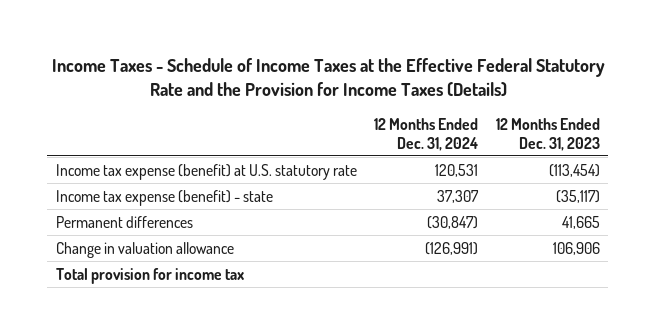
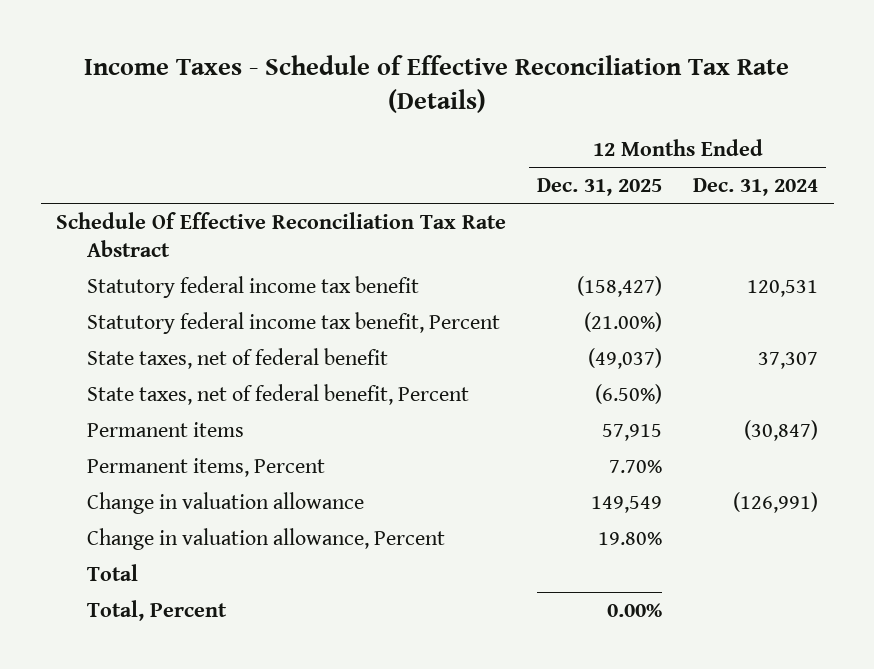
- Income Taxes - Schedule of Income Taxes at the Effective Federal Statutory Rate and the Provision for Income Taxes (Details)
+ Income Taxes - Schedule of Effective Reconciliation Tax Rate (Details)
- | 12 Months Ended Dec. 31, 2024 | 12 Months Ended Dec. 31, 2023
+ | 12 Months Ended Dec. 31, 2025 | 12 Months Ended Dec. 31, 2024
- Income tax expense (benefit) at U.S. statutory rate | 120,531 | (113,454)
- Income tax expense (benefit) - state | 37,307 | (35,117)
- Permanent differences | (30,847) | 41,665
+ Schedule Of Effective Reconciliation Tax Rate Abstract
+ Statutory federal income tax benefit | (158,427) | 120,531
+ Statutory federal income tax benefit, Percent | (21.00%) |
+ State taxes, net of federal benefit | (49,037) | 37,307
+ State taxes, net of federal benefit, Percent | (6.50%) |
+ Permanent items | 57,915 | (30,847)
+ Permanent items, Percent | 7.70% |
- Total provision for income tax
+ Change in valuation allowance, Percent | 19.80% |
+ Total
+ Total, Percent | 0.00% |

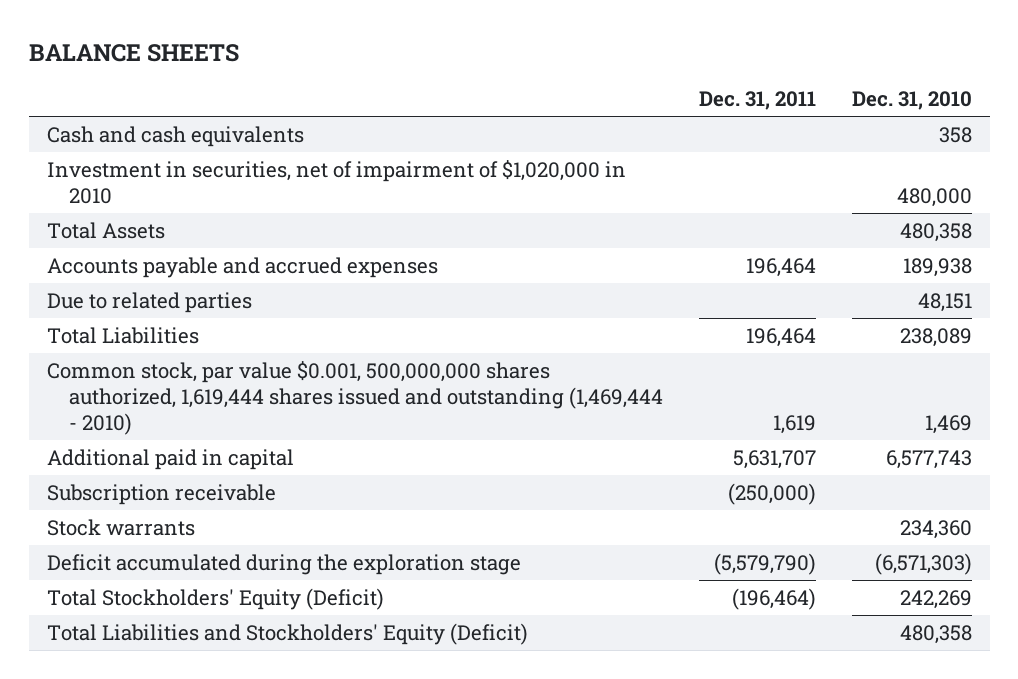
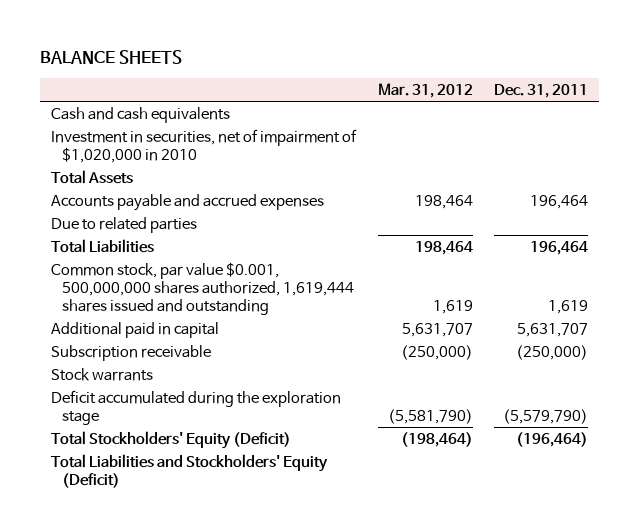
- | Dec. 31, 2011 | Dec. 31, 2010
+ | Mar. 31, 2012 | Dec. 31, 2011
- Common stock, par value $0.001, 500,000,000 shares authorized, 1,619,444 shares issued and outstanding (1,469,444 - 2010) | 1,619 | 1,469
+ Common stock, par value $0.001, 500,000,000 shares authorized, 1,619,444 shares issued and outstanding | 1,619 | 1,619

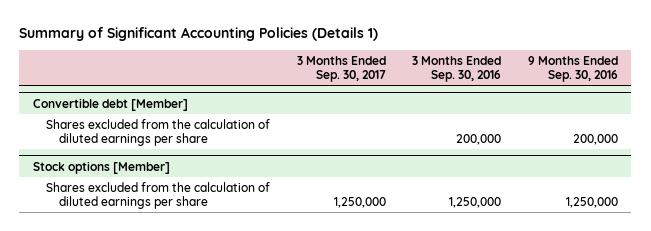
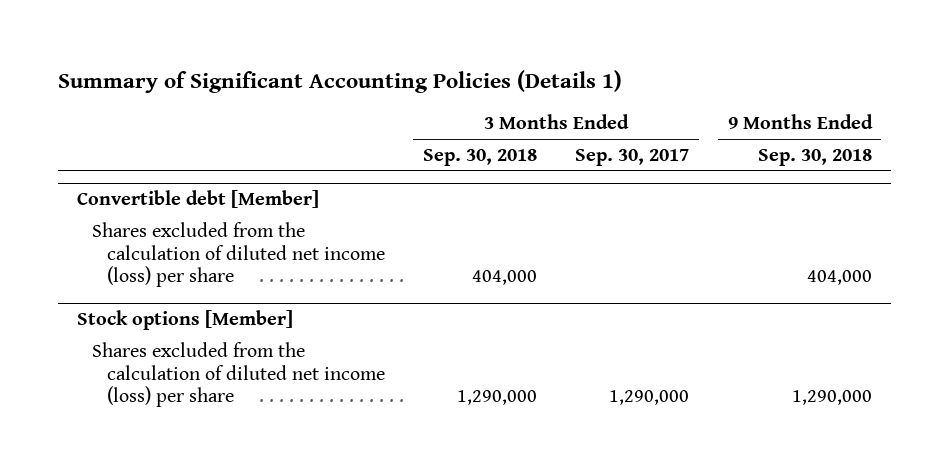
- | 3 Months Ended Sep. 30, 2017 | 3 Months Ended Sep. 30, 2016 | 9 Months Ended Sep. 30, 2016
+ | 3 Months Ended Sep. 30, 2018 | 3 Months Ended Sep. 30, 2017 | 9 Months Ended Sep. 30, 2018
@ Convertible debt [Member]
- Shares excluded from the calculation of diluted earnings per share | | 200,000 | 200,000
+ Shares excluded from the calculation of diluted net income (loss) per share | 404,000 | | 404,000
@ Stock options [Member]
- Shares excluded from the calculation of diluted earnings per share | 1,250,000 | 1,250,000 | 1,250,000
+ Shares excluded from the calculation of diluted net income (loss) per share | 1,290,000 | 1,290,000 | 1,290,000

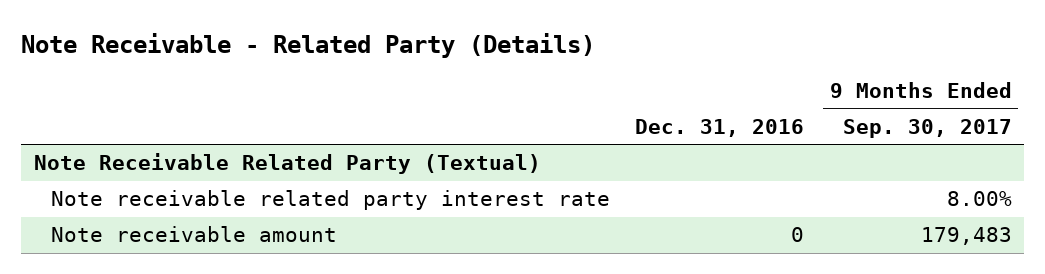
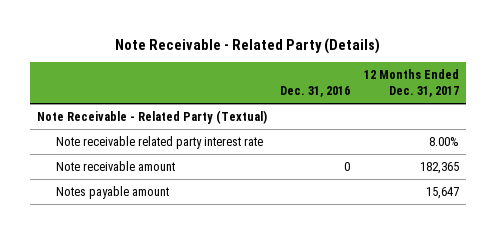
- | Dec. 31, 2016 | 9 Months Ended Sep. 30, 2017
+ | Dec. 31, 2016 | 12 Months Ended Dec. 31, 2017
- Note Receivable Related Party (Textual)
+ Note Receivable - Related Party (Textual)
+ Notes payable amount | | 15,647

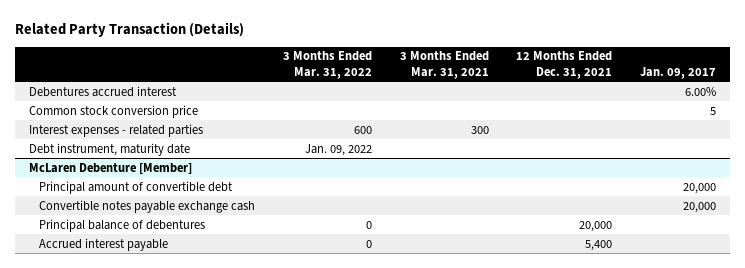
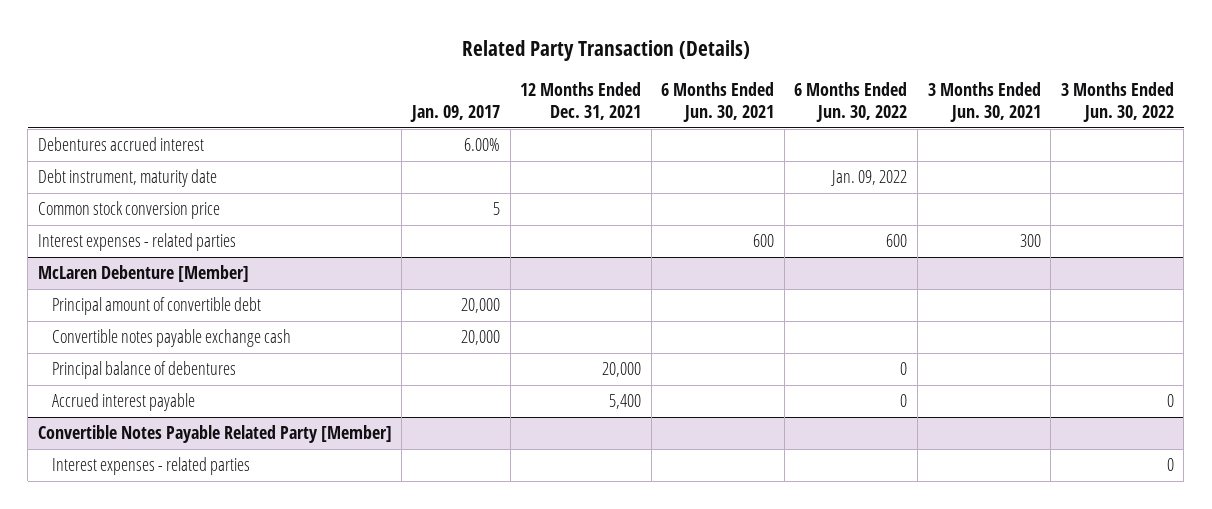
- | 3 Months Ended Mar. 31, 2022 | 3 Months Ended Mar. 31, 2021 | 12 Months Ended Dec. 31, 2021 | Jan. 09, 2017
+ | Jan. 09, 2017 | 12 Months Ended Dec. 31, 2021 | 6 Months Ended Jun. 30, 2021 | 6 Months Ended Jun. 30, 2022 | 3 Months Ended Jun. 30, 2021 | 3 Months Ended Jun. 30, 2022
moved up: Debt instrument, maturity date | | | | Jan. 09, 2022 | |
+ Convertible Notes Payable Related Party [Member]
+ Interest expenses - related parties | | | | | | 0

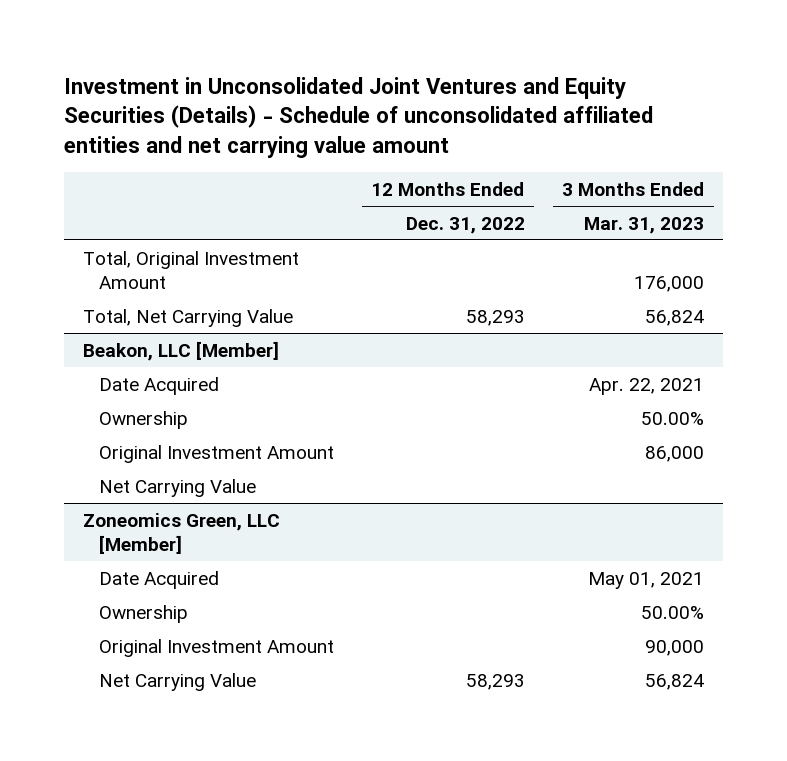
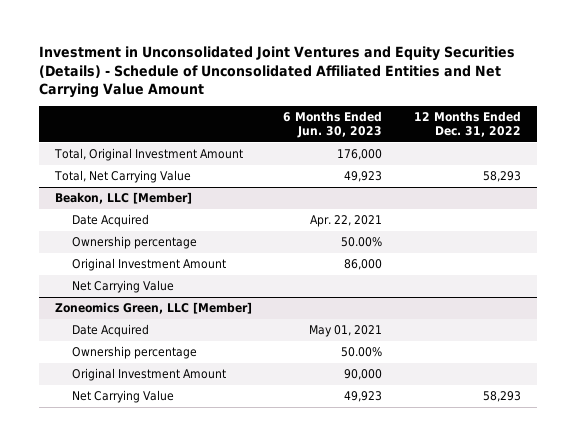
- Investment in Unconsolidated Joint Ventures and Equity Securities (Details) - Schedule of unconsolidated affiliated entities and net carrying value amount
+ Investment in Unconsolidated Joint Ventures and Equity Securities (Details) - Schedule of Unconsolidated Affiliated Entities and Net Carrying Value Amount
- | 12 Months Ended Dec. 31, 2022 | 3 Months Ended Mar. 31, 2023
+ | 6 Months Ended Jun. 30, 2023 | 12 Months Ended Dec. 31, 2022
@ Beakon, LLC [Member]
- Ownership | | 50.00%
+ Ownership percentage | 50.00% |
@ Zoneomics Green, LLC [Member]
- Ownership | | 50.00%
+ Ownership percentage | 50.00% |

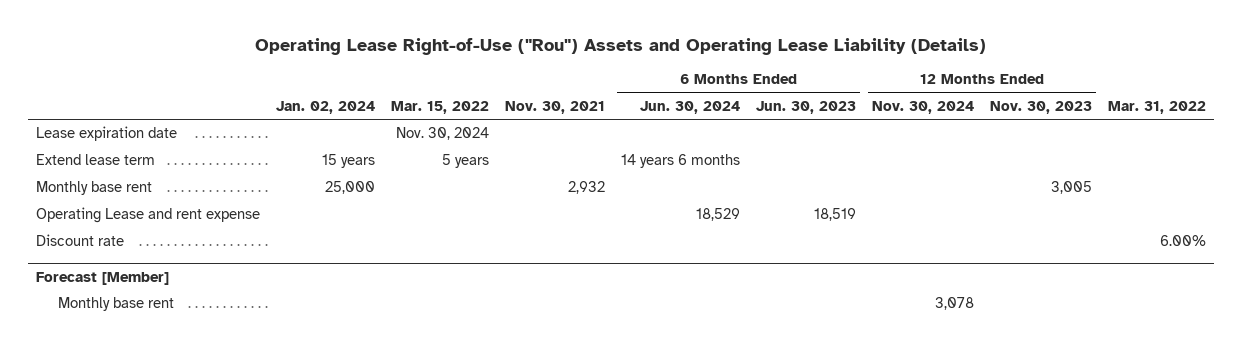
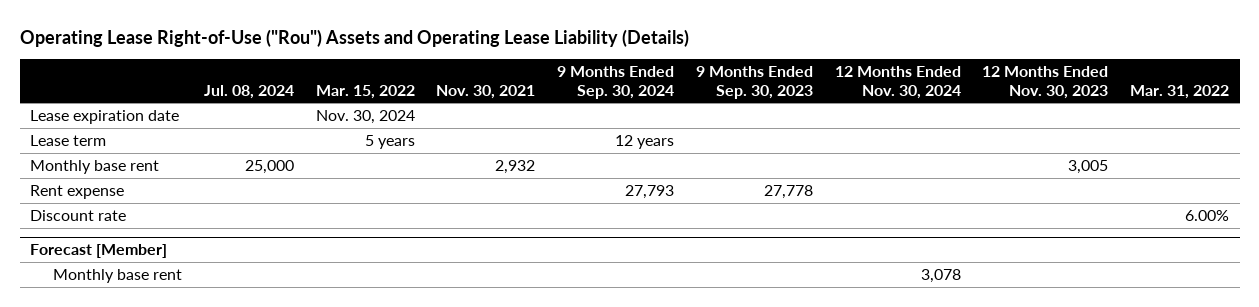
- | Jan. 02, 2024 | Mar. 15, 2022 | Nov. 30, 2021 | 6 Months Ended Jun. 30, 2024 | 6 Months Ended Jun. 30, 2023 | 12 Months Ended Nov. 30, 2024 | 12 Months Ended Nov. 30, 2023 | Mar. 31, 2022
+ | Jul. 08, 2024 | Mar. 15, 2022 | Nov. 30, 2021 | 9 Months Ended Sep. 30, 2024 | 9 Months Ended Sep. 30, 2023 | 12 Months Ended Nov. 30, 2024 | 12 Months Ended Nov. 30, 2023 | Mar. 31, 2022
- Extend lease term | 15 years | 5 years | | 14 years 6 months | | | |
+ Lease term | | 5 years | | 12 years | | | |
- Operating Lease and rent expense | | | | 18,529 | 18,519 | | |
+ Rent expense | | | | 27,793 | 27,778 | | |

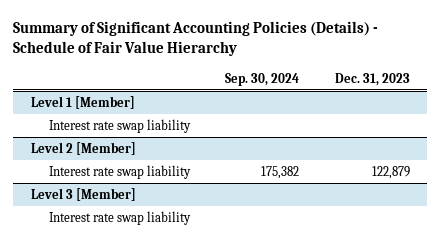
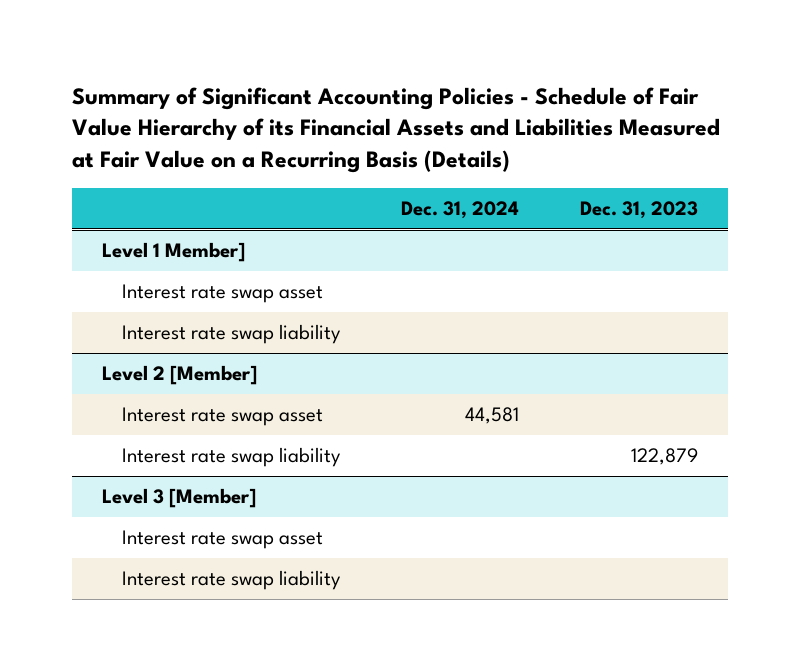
- Summary of Significant Accounting Policies (Details) - Schedule of Fair Value Hierarchy
+ Summary of Significant Accounting Policies - Schedule of Fair Value Hierarchy of its Financial Assets and Liabilities Measured at Fair Value on a Recurring Basis (Details)
- | Sep. 30, 2024 | Dec. 31, 2023
+ | Dec. 31, 2024 | Dec. 31, 2023
- Level 1 [Member]
+ Level 1 Member]
+ Interest rate swap asset
@ Level 2 [Member]
+ Interest rate swap asset | 44,581 |
@ Level 3 [Member]
+ Interest rate swap asset

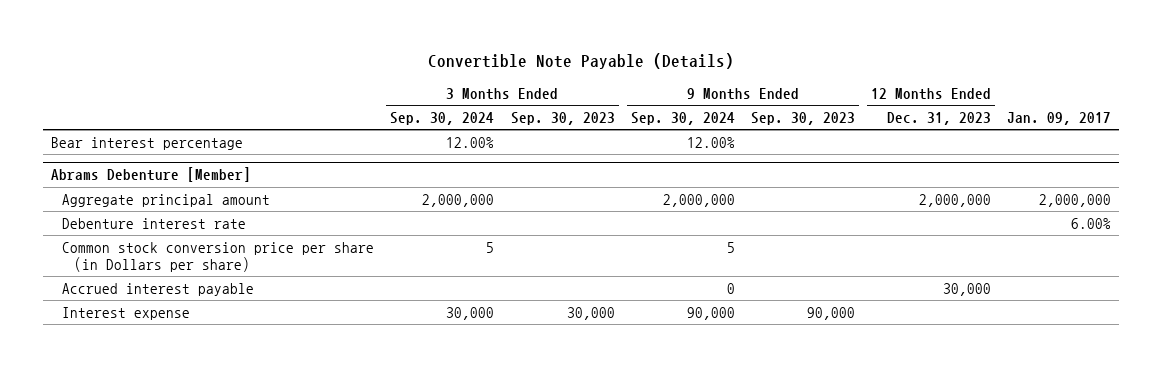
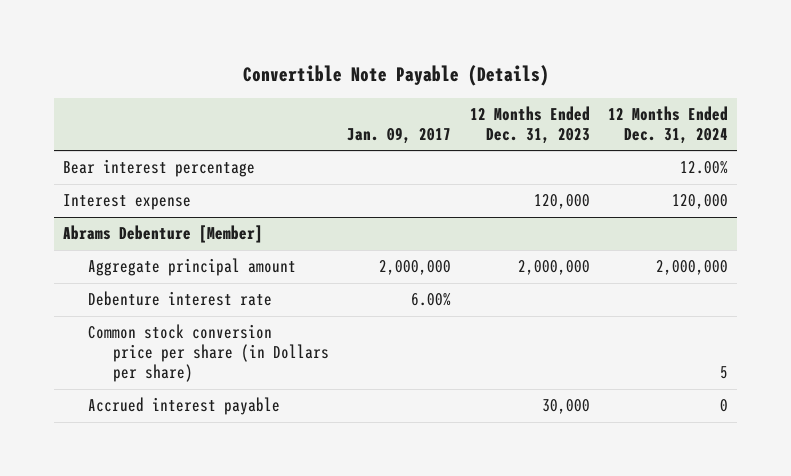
- | 3 Months Ended Sep. 30, 2024 | 3 Months Ended Sep. 30, 2023 | 9 Months Ended Sep. 30, 2024 | 9 Months Ended Sep. 30, 2023 | 12 Months Ended Dec. 31, 2023 | Jan. 09, 2017
+ | Jan. 09, 2017 | 12 Months Ended Dec. 31, 2023 | 12 Months Ended Dec. 31, 2024
+ Interest expense | | 120,000 | 120,000
@ Abrams Debenture [Member]
- Interest expense | 30,000 | 30,000 | 90,000 | 90,000 | |

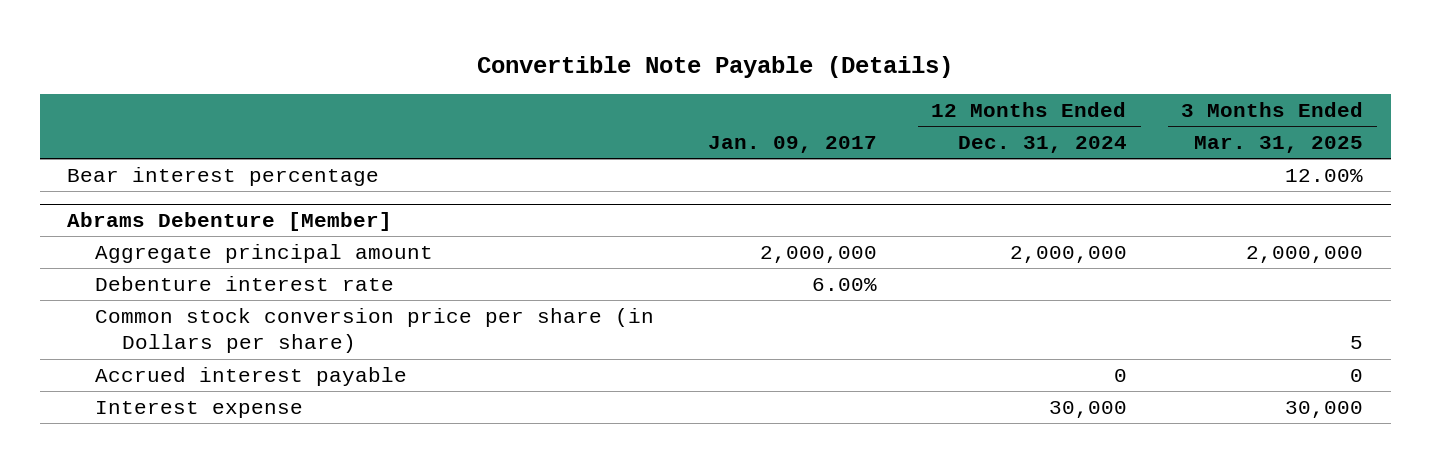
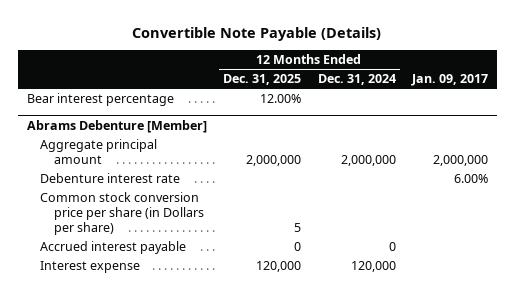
- | Jan. 09, 2017 | 12 Months Ended Dec. 31, 2024 | 3 Months Ended Mar. 31, 2025
+ | 12 Months Ended Dec. 31, 2025 | 12 Months Ended Dec. 31, 2024 | Jan. 09, 2017
@ Abrams Debenture [Member]
- Interest expense | | 30,000 | 30,000
+ Interest expense | 120,000 | 120,000 |

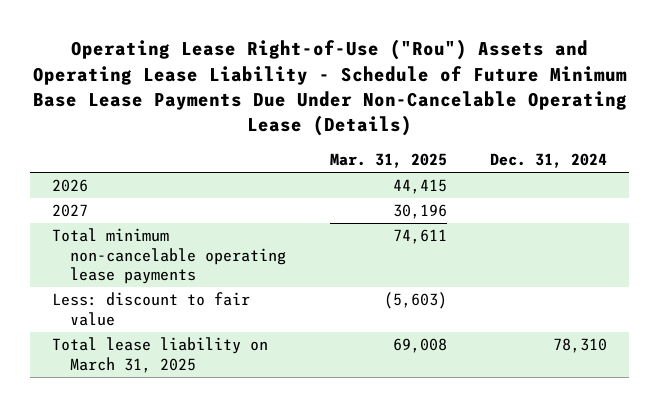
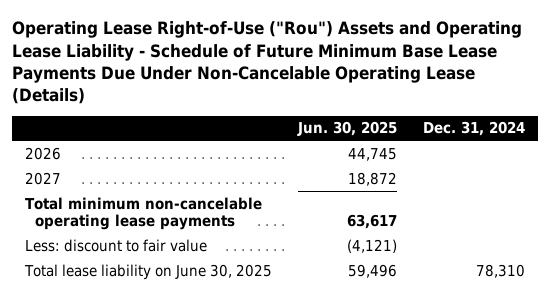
- | Mar. 31, 2025 | Dec. 31, 2024
+ | Jun. 30, 2025 | Dec. 31, 2024
- Total lease liability on March 31, 2025 | 69,008 | 78,310
+ Total lease liability on June 30, 2025 | 59,496 | 78,310

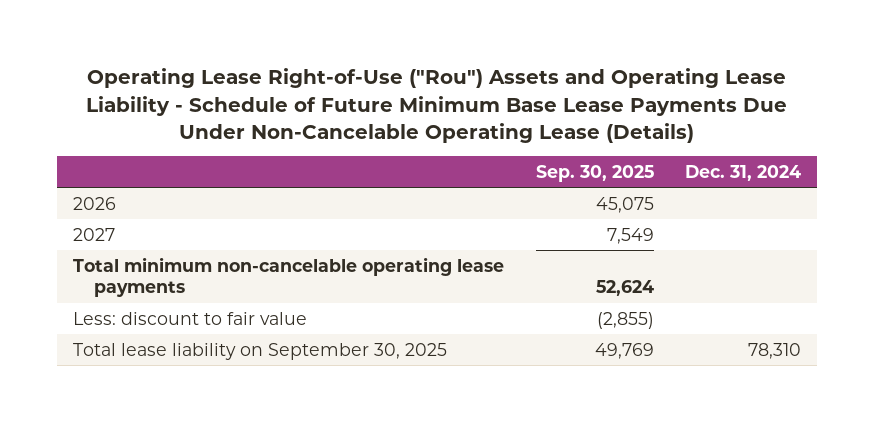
- | Jun. 30, 2025 | Dec. 31, 2024
+ | Sep. 30, 2025 | Dec. 31, 2024
- Total lease liability on June 30, 2025 | 59,496 | 78,310
+ Total lease liability on September 30, 2025 | 49,769 | 78,310

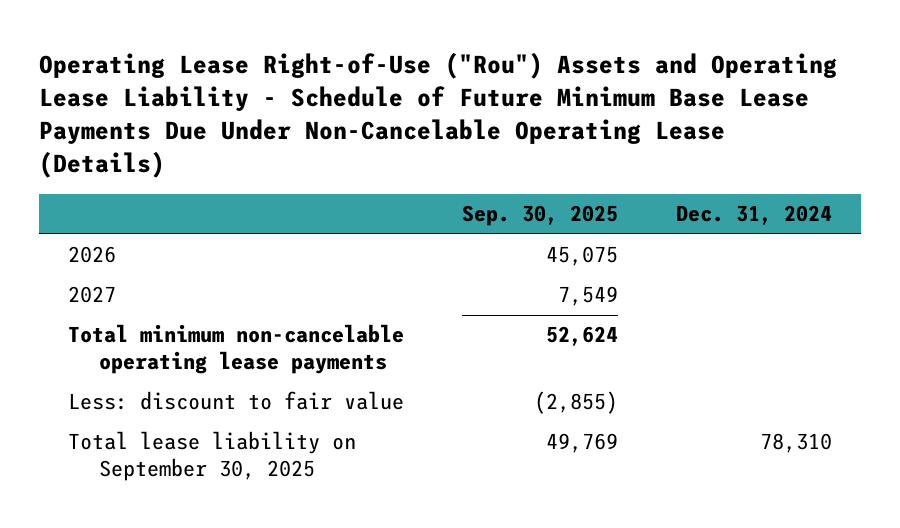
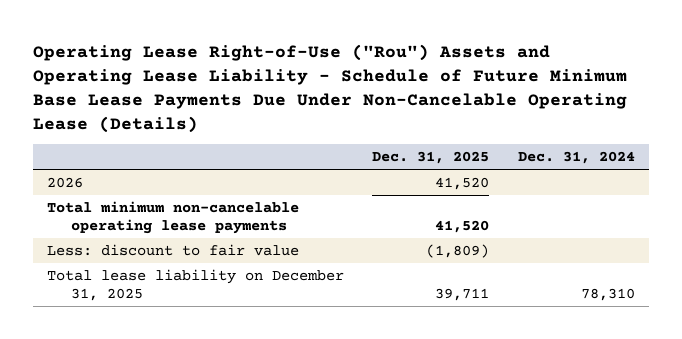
- | Sep. 30, 2025 | Dec. 31, 2024
+ | Dec. 31, 2025 | Dec. 31, 2024
- 2027 | 7,549 |
- Total lease liability on September 30, 2025 | 49,769 | 78,310
+ Total lease liability on December 31, 2025 | 39,711 | 78,310

